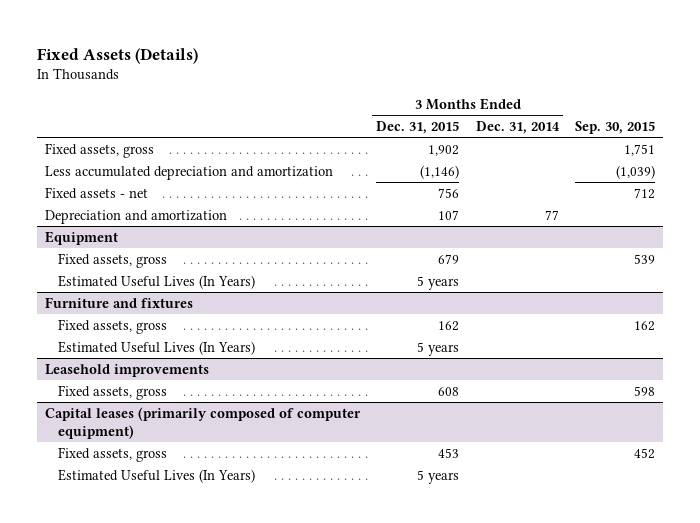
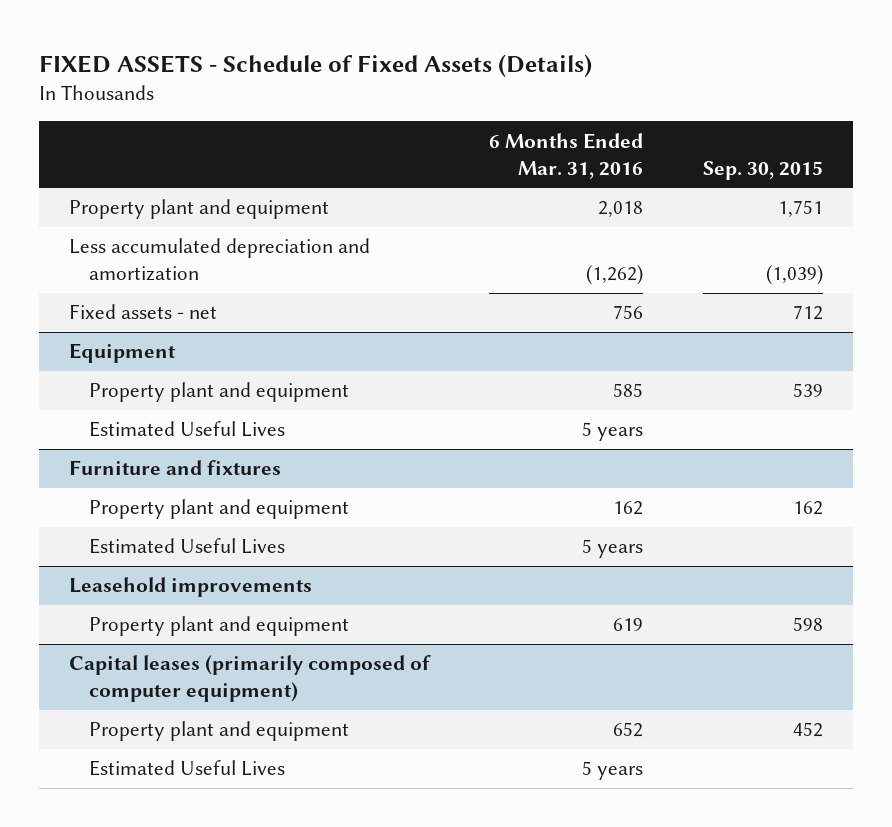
- Fixed Assets (Details)
+ FIXED ASSETS - Schedule of Fixed Assets (Details)
- | 3 Months Ended Dec. 31, 2015 | 3 Months Ended Dec. 31, 2014 | Sep. 30, 2015
+ | 6 Months Ended Mar. 31, 2016 | Sep. 30, 2015
- Fixed assets, gross | 1,902 | | 1,751
+ Property plant and equipment | 2,018 | 1,751
- Depreciation and amortization | 107 | 77 |
@ Equipment
- Fixed assets, gross | 679 | | 539
- Estimated Useful Lives (In Years) | 5 years | |
+ Property plant and equipment | 585 | 539
+ Estimated Useful Lives | 5 years |
@ Furniture and fixtures
- Fixed assets, gross | 162 | | 162
- Estimated Useful Lives (In Years) | 5 years | |
+ Property plant and equipment | 162 | 162
+ Estimated Useful Lives | 5 years |
@ Leasehold improvements
- Fixed assets, gross | 608 | | 598
+ Property plant and equipment | 619 | 598
@ Capital leases (primarily composed of computer equipment)
- Fixed assets, gross | 453 | | 452
- Estimated Useful Lives (In Years) | 5 years | |
+ Property plant and equipment | 652 | 452
+ Estimated Useful Lives | 5 years |

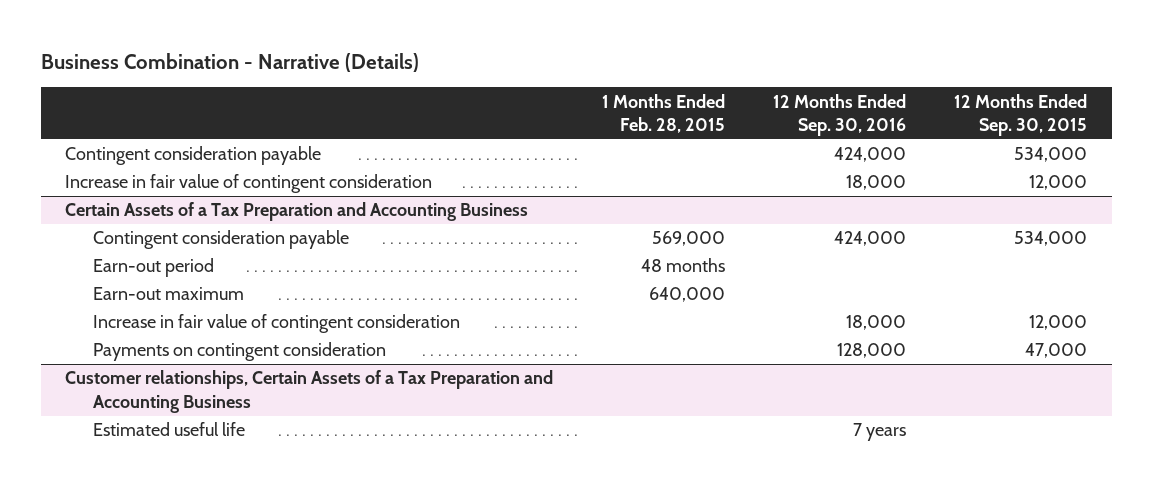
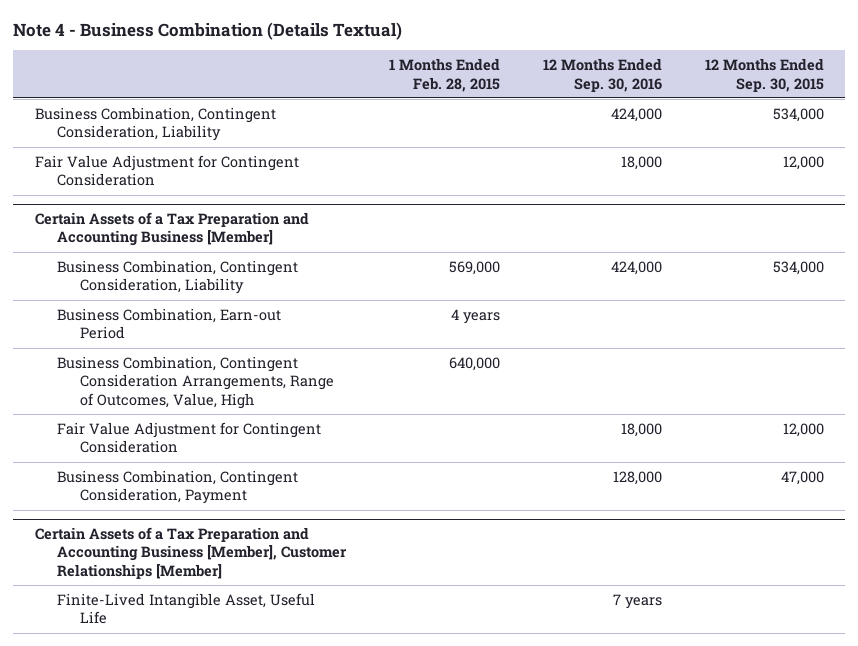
- Business Combination - Narrative (Details)
+ Note 4 - Business Combination (Details Textual)
- Contingent consideration payable | | 424,000 | 534,000
- Increase in fair value of contingent consideration | | 18,000 | 12,000
- Certain Assets of a Tax Preparation and Accounting Business
- Contingent consideration payable | 569,000 | 424,000 | 534,000
- Earn-out period | 48 months | |
- Earn-out maximum | 640,000 | |
- Increase in fair value of contingent consideration | | 18,000 | 12,000
- Payments on contingent consideration | | 128,000 | 47,000
- Customer relationships, Certain Assets of a Tax Preparation and Accounting Business
- Estimated useful life | | 7 years |
+ Business Combination, Contingent Consideration, Liability | | 424,000 | 534,000
+ Fair Value Adjustment for Contingent Consideration | | 18,000 | 12,000
+ Certain Assets of a Tax Preparation and Accounting Business [Member]
+ Business Combination, Contingent Consideration, Liability | 569,000 | 424,000 | 534,000
+ Business Combination, Earn-out Period | 4 years | |
+ Business Combination, Contingent Consideration Arrangements, Range of Outcomes, Value, High | 640,000 | |
+ Fair Value Adjustment for Contingent Consideration | | 18,000 | 12,000
+ Business Combination, Contingent Consideration, Payment | | 128,000 | 47,000
+ Certain Assets of a Tax Preparation and Accounting Business [Member], Customer Relationships [Member]
+ Finite-Lived Intangible Asset, Useful Life | | 7 years |

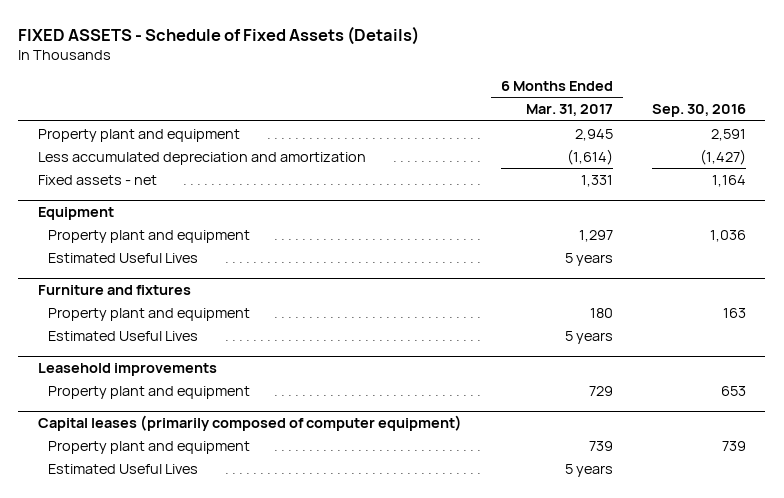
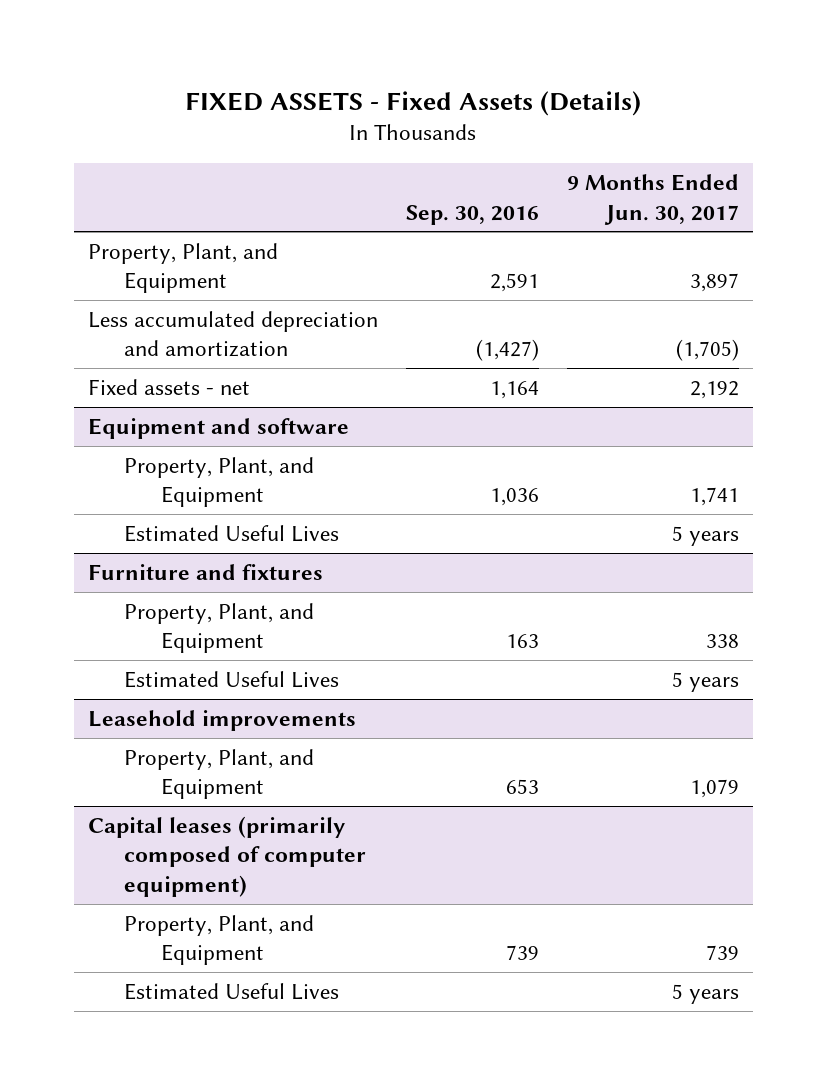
- FIXED ASSETS - Schedule of Fixed Assets (Details)
+ FIXED ASSETS - Fixed Assets (Details)
- | 6 Months Ended Mar. 31, 2017 | Sep. 30, 2016
+ | Sep. 30, 2016 | 9 Months Ended Jun. 30, 2017
- Property plant and equipment | 2,945 | 2,591
+ Property, Plant, and Equipment | 2,591 | 3,897
- Equipment
- Property plant and equipment | 1,297 | 1,036
+ Equipment and software
+ Property, Plant, and Equipment | 1,036 | 1,741
@ Furniture and fixtures
- Property plant and equipment | 180 | 163
+ Property, Plant, and Equipment | 163 | 338
@ Leasehold improvements
- Property plant and equipment | 729 | 653
+ Property, Plant, and Equipment | 653 | 1,079
@ Capital leases (primarily composed of computer equipment)
- Property plant and equipment | 739 | 739
+ Property, Plant, and Equipment | 739 | 739

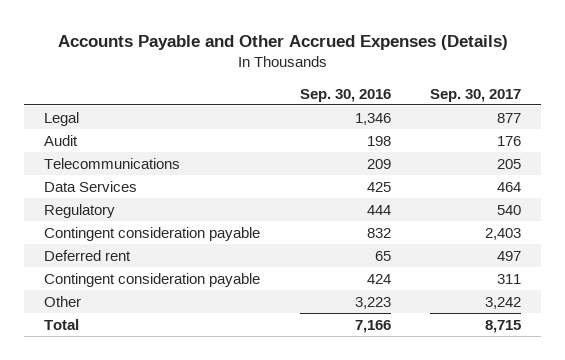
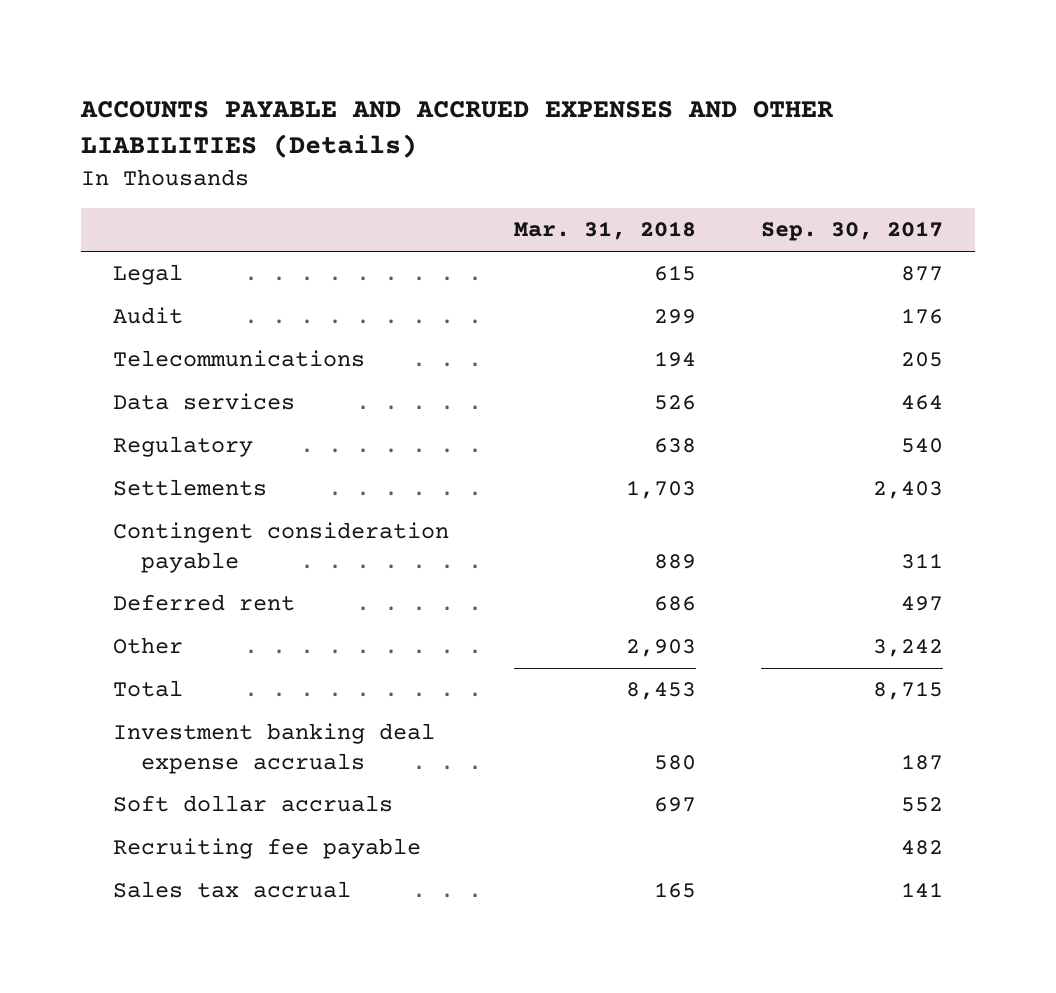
- Accounts Payable and Other Accrued Expenses (Details)
+ ACCOUNTS PAYABLE AND ACCRUED EXPENSES AND OTHER LIABILITIES (Details)
- | Sep. 30, 2016 | Sep. 30, 2017
+ | Mar. 31, 2018 | Sep. 30, 2017
- Data Services | 425 | 464
+ Data services | 526 | 464
- Contingent consideration payable | 832 | 2,403
+ Settlements | 1,703 | 2,403
moved down: Deferred rent | 686 | 497
+ Investment banking deal expense accruals | 580 | 187
+ Soft dollar accruals | 697 | 552
+ Recruiting fee payable | | 482
+ Sales tax accrual | 165 | 141

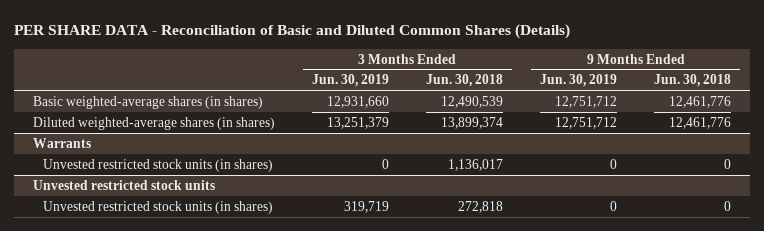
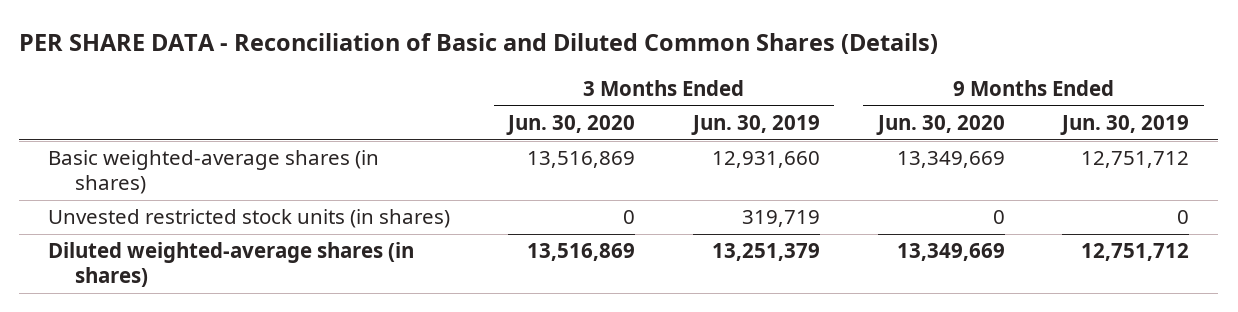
- | 3 Months Ended Jun. 30, 2019 | 3 Months Ended Jun. 30, 2018 | 9 Months Ended Jun. 30, 2019 | 9 Months Ended Jun. 30, 2018
+ | 3 Months Ended Jun. 30, 2020 | 3 Months Ended Jun. 30, 2019 | 9 Months Ended Jun. 30, 2020 | 9 Months Ended Jun. 30, 2019
- Warrants
- Unvested restricted stock units (in shares) | 0 | 1,136,017 | 0 | 0
- Unvested restricted stock units
moved down: Diluted weighted-average shares (in shares) | 13,516,869 | 13,251,379 | 13,349,669 | 12,751,712

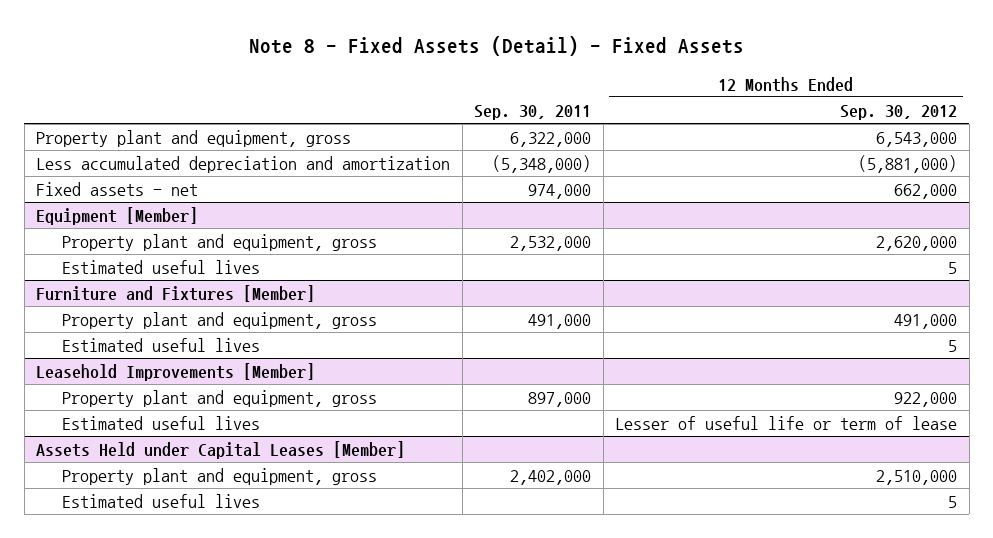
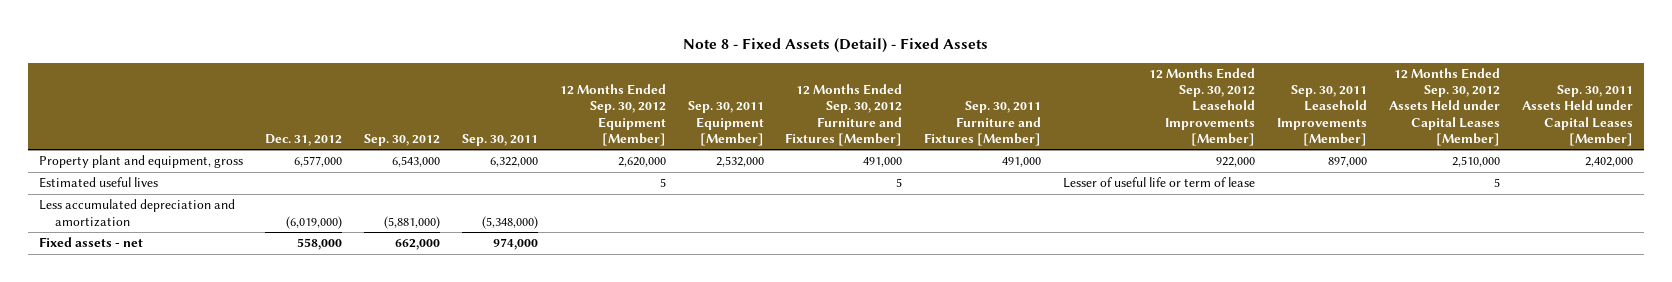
- | Sep. 30, 2011 | 12 Months Ended Sep. 30, 2012
+ | Dec. 31, 2012 | Sep. 30, 2012 | Sep. 30, 2011 | 12 Months Ended Sep. 30, 2012 Equipment [Member] | Sep. 30, 2011 Equipment [Member] | 12 Months Ended Sep. 30, 2012 Furniture and Fixtures [Member] | Sep. 30, 2011 Furniture and Fixtures [Member] | 12 Months Ended Sep. 30, 2012 Leasehold Improvements [Member] | Sep. 30, 2011 Leasehold Improvements [Member] | 12 Months Ended Sep. 30, 2012 Assets Held under Capital Leases [Member] | Sep. 30, 2011 Assets Held under Capital Leases [Member]
+ Estimated useful lives | | | | 5 | | 5 | | Lesser of useful life or term of lease | | 5 |
- Equipment [Member]
- Property plant and equipment, gross | 2,532,000 | 2,620,000
- Estimated useful lives | | 5
- Furniture and Fixtures [Member]
- Property plant and equipment, gross | 491,000 | 491,000
- Estimated useful lives | | 5
- Leasehold Improvements [Member]
- Property plant and equipment, gross | 897,000 | 922,000
- Estimated useful lives | | Lesser of useful life or term of lease
- Assets Held under Capital Leases [Member]
- Property plant and equipment, gross | 2,402,000 | 2,510,000
- Estimated useful lives | | 5

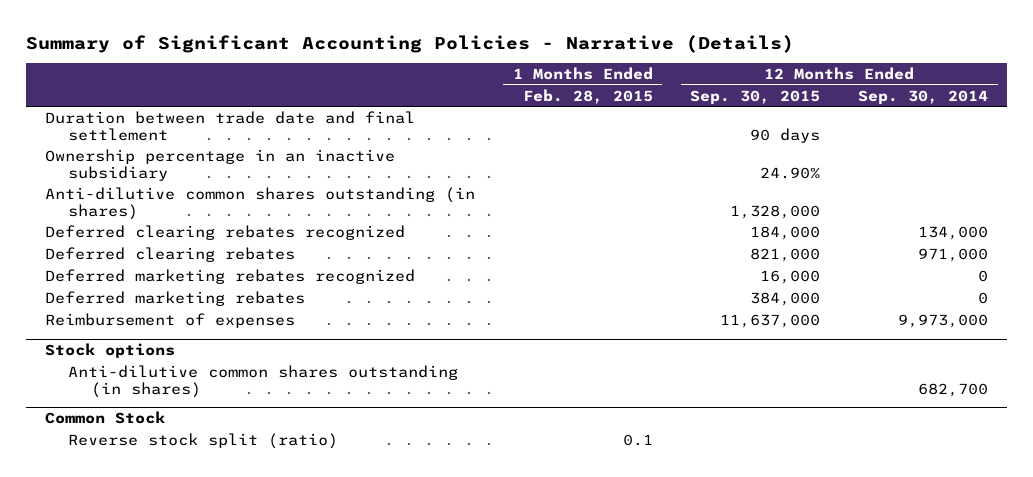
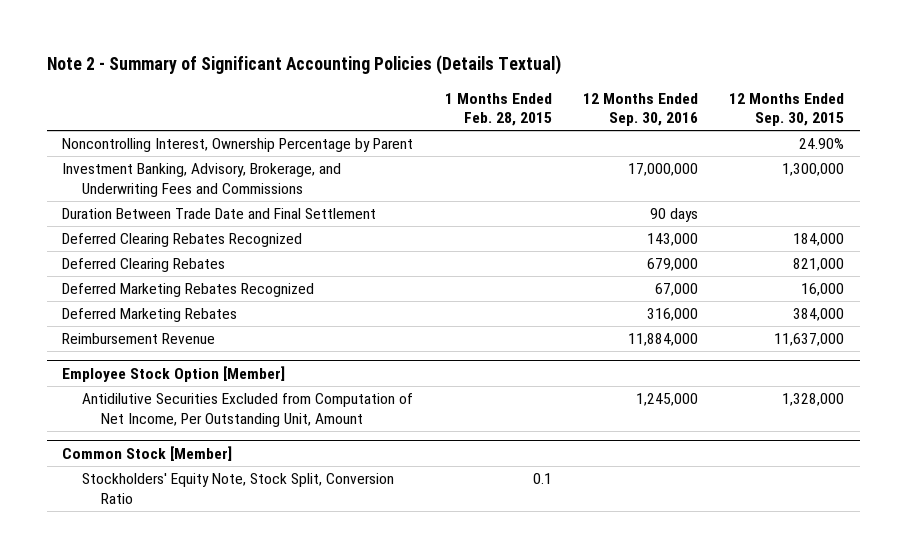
- Summary of Significant Accounting Policies - Narrative (Details)
+ Note 2 - Summary of Significant Accounting Policies (Details Textual)
- | 1 Months Ended Feb. 28, 2015 | 12 Months Ended Sep. 30, 2015 | 12 Months Ended Sep. 30, 2014
+ | 1 Months Ended Feb. 28, 2015 | 12 Months Ended Sep. 30, 2016 | 12 Months Ended Sep. 30, 2015
- Duration between trade date and final settlement | | 90 days |
- Ownership percentage in an inactive subsidiary | | 24.90% |
- Anti-dilutive common shares outstanding (in shares) | | 1,328,000 |
- Deferred clearing rebates recognized | | 184,000 | 134,000
- Deferred clearing rebates | | 821,000 | 971,000
- Deferred marketing rebates recognized | | 16,000 | 0
- Deferred marketing rebates | | 384,000 | 0
- Reimbursement of expenses | | 11,637,000 | 9,973,000
- Stock options
- Anti-dilutive common shares outstanding (in shares) | | | 682,700
- Common Stock
- Reverse stock split (ratio) | 0.1 | |
+ Noncontrolling Interest, Ownership Percentage by Parent | | | 24.90%
+ Investment Banking, Advisory, Brokerage, and Underwriting Fees and Commissions | | 17,000,000 | 1,300,000
+ Duration Between Trade Date and Final Settlement | | 90 days |
+ Deferred Clearing Rebates Recognized | | 143,000 | 184,000
+ Deferred Clearing Rebates | | 679,000 | 821,000
+ Deferred Marketing Rebates Recognized | | 67,000 | 16,000
+ Deferred Marketing Rebates | | 316,000 | 384,000
+ Reimbursement Revenue | | 11,884,000 | 11,637,000
+ Employee Stock Option [Member]
+ Antidilutive Securities Excluded from Computation of Net Income, Per Outstanding Unit, Amount | | 1,245,000 | 1,328,000
+ Common Stock [Member]
+ Stockholders' Equity Note, Stock Split, Conversion Ratio | 0.1 | |

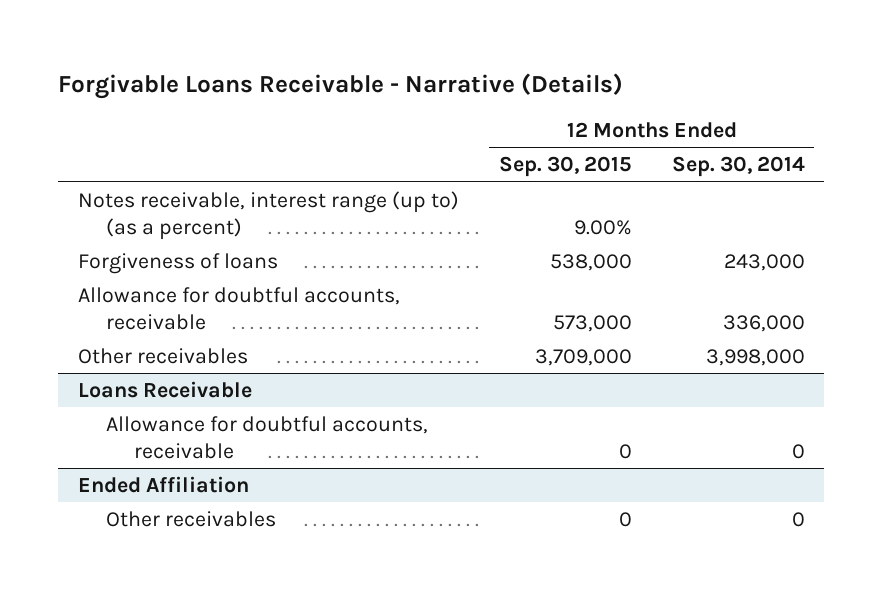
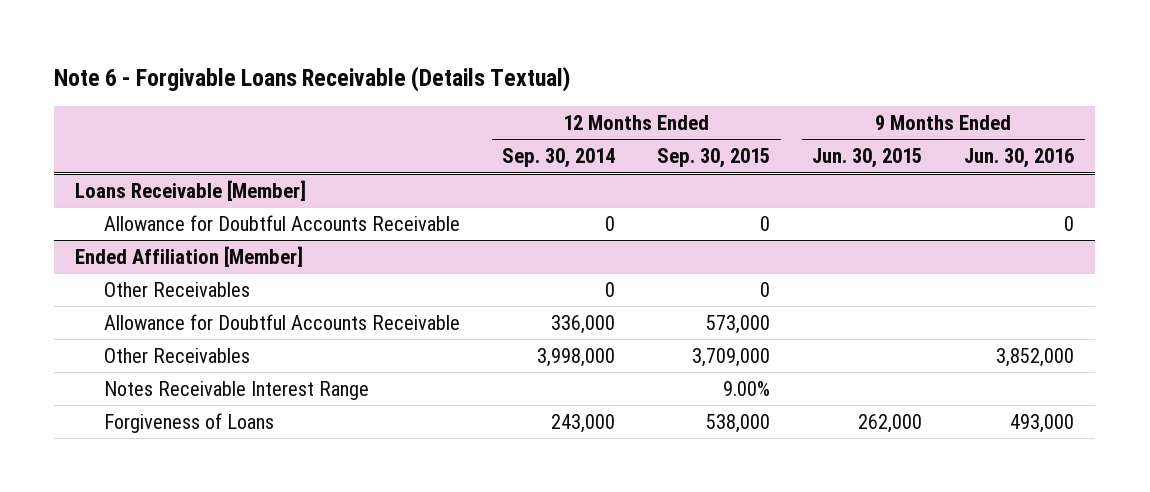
- Forgivable Loans Receivable - Narrative (Details)
+ Note 6 - Forgivable Loans Receivable (Details Textual)
- | 12 Months Ended Sep. 30, 2015 | 12 Months Ended Sep. 30, 2014
+ | 12 Months Ended Sep. 30, 2014 | 12 Months Ended Sep. 30, 2015 | 9 Months Ended Jun. 30, 2015 | 9 Months Ended Jun. 30, 2016
- Notes receivable, interest range (up to) (as a percent) | 9.00% |
- Forgiveness of loans | 538,000 | 243,000
- Allowance for doubtful accounts, receivable | 573,000 | 336,000
- Other receivables | 3,709,000 | 3,998,000
- Loans Receivable
- Allowance for doubtful accounts, receivable | 0 | 0
- Ended Affiliation
- Other receivables | 0 | 0
+ Loans Receivable [Member]
+ Allowance for Doubtful Accounts Receivable | 0 | 0 | | 0
+ Ended Affiliation [Member]
+ Other Receivables | 0 | 0 | |
+ Allowance for Doubtful Accounts Receivable | 336,000 | 573,000 | |
+ Other Receivables | 3,998,000 | 3,709,000 | | 3,852,000
+ Notes Receivable Interest Range | | 9.00% | |
+ Forgiveness of Loans | 243,000 | 538,000 | 262,000 | 493,000

